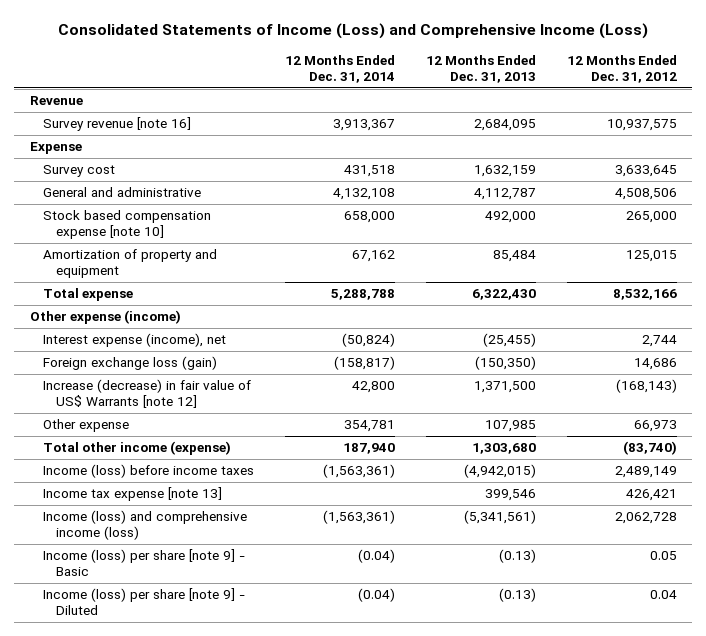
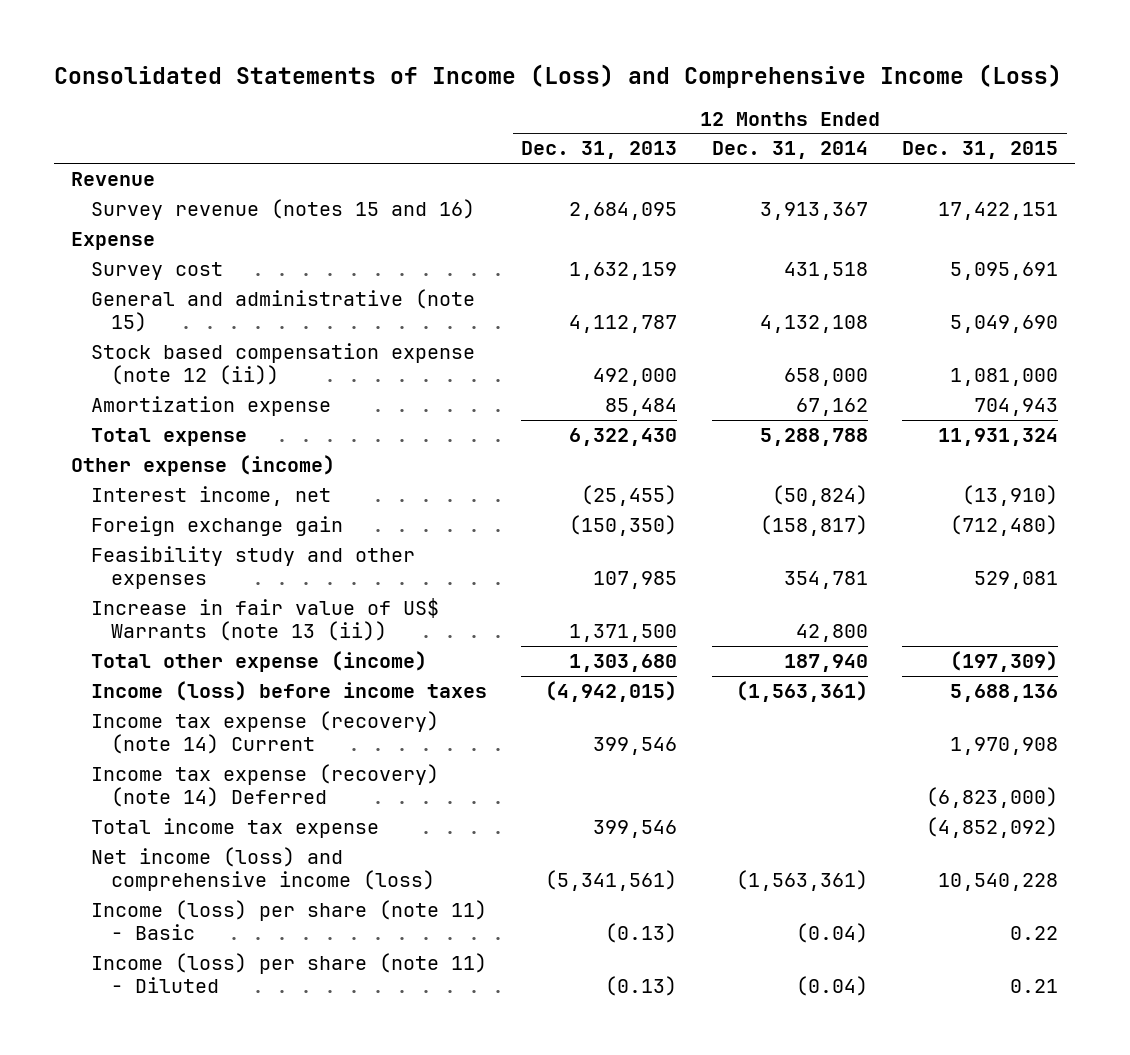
- | 12 Months Ended Dec. 31, 2014 | 12 Months Ended Dec. 31, 2013 | 12 Months Ended Dec. 31, 2012
+ | 12 Months Ended Dec. 31, 2013 | 12 Months Ended Dec. 31, 2014 | 12 Months Ended Dec. 31, 2015
- Survey revenue [note 16] | 3,913,367 | 2,684,095 | 10,937,575
+ Survey revenue (notes 15 and 16) | 2,684,095 | 3,913,367 | 17,422,151
- General and administrative | 4,132,108 | 4,112,787 | 4,508,506
- Stock based compensation expense [note 10] | 658,000 | 492,000 | 265,000
- Amortization of property and equipment | 67,162 | 85,484 | 125,015
+ General and administrative (note 15) | 4,112,787 | 4,132,108 | 5,049,690
+ Stock based compensation expense (note 12 (ii)) | 492,000 | 658,000 | 1,081,000
+ Amortization expense | 85,484 | 67,162 | 704,943
- Interest expense (income), net | (50,824) | (25,455) | 2,744
- Foreign exchange loss (gain) | (158,817) | (150,350) | 14,686
- Increase (decrease) in fair value of US$ Warrants [note 12] | 42,800 | 1,371,500 | (168,143)
- Other expense | 354,781 | 107,985 | 66,973
- Total other income (expense) | 187,940 | 1,303,680 | (83,740)
+ Interest income, net | (25,455) | (50,824) | (13,910)
+ Foreign exchange gain | (150,350) | (158,817) | (712,480)
+ Feasibility study and other expenses | 107,985 | 354,781 | 529,081
+ Increase in fair value of US$ Warrants (note 13 (ii)) | 1,371,500 | 42,800 |
+ Total other expense (income) | 1,303,680 | 187,940 | (197,309)
- Income tax expense [note 13] | | 399,546 | 426,421
- Income (loss) and comprehensive income (loss) | (1,563,361) | (5,341,561) | 2,062,728
- Income (loss) per share [note 9] - Basic | (0.04) | (0.13) | 0.05
- Income (loss) per share [note 9] - Diluted | (0.04) | (0.13) | 0.04
+ Income tax expense (recovery) (note 14) Current | 399,546 | | 1,970,908
+ Income tax expense (recovery) (note 14) Deferred | | | (6,823,000)
+ Total income tax expense | 399,546 | | (4,852,092)
+ Net income (loss) and comprehensive income (loss) | (5,341,561) | (1,563,361) | 10,540,228
+ Income (loss) per share (note 11) - Basic | (0.13) | (0.04) | 0.22
+ Income (loss) per share (note 11) - Diluted | (0.13) | (0.04) | 0.21

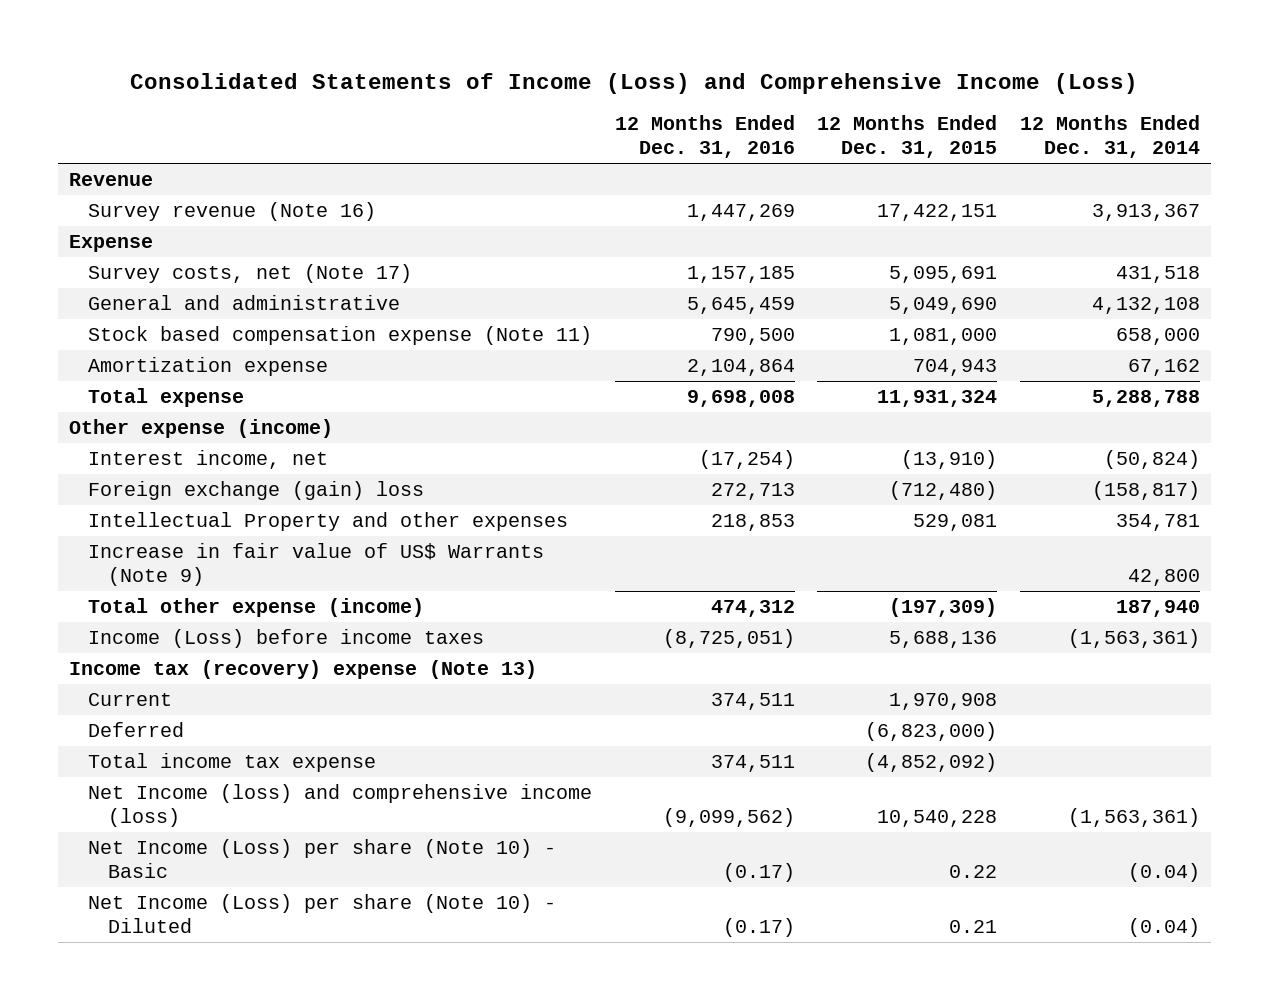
- | 12 Months Ended Dec. 31, 2013 | 12 Months Ended Dec. 31, 2014 | 12 Months Ended Dec. 31, 2015
+ | 12 Months Ended Dec. 31, 2016 | 12 Months Ended Dec. 31, 2015 | 12 Months Ended Dec. 31, 2014
- Survey revenue (notes 15 and 16) | 2,684,095 | 3,913,367 | 17,422,151
+ Survey revenue (Note 16) | 1,447,269 | 17,422,151 | 3,913,367
- Survey cost | 1,632,159 | 431,518 | 5,095,691
- General and administrative (note 15) | 4,112,787 | 4,132,108 | 5,049,690
- Stock based compensation expense (note 12 (ii)) | 492,000 | 658,000 | 1,081,000
+ Survey costs, net (Note 17) | 1,157,185 | 5,095,691 | 431,518
+ General and administrative | 5,645,459 | 5,049,690 | 4,132,108
+ Stock based compensation expense (Note 11) | 790,500 | 1,081,000 | 658,000
- Foreign exchange gain | (150,350) | (158,817) | (712,480)
- Feasibility study and other expenses | 107,985 | 354,781 | 529,081
- Increase in fair value of US$ Warrants (note 13 (ii)) | 1,371,500 | 42,800 |
+ Foreign exchange (gain) loss | 272,713 | (712,480) | (158,817)
+ Intellectual Property and other expenses | 218,853 | 529,081 | 354,781
+ Increase in fair value of US$ Warrants (Note 9) | | | 42,800
- Income (loss) before income taxes | (4,942,015) | (1,563,361) | 5,688,136
- Income tax expense (recovery) (note 14) Current | 399,546 | | 1,970,908
- Income tax expense (recovery) (note 14) Deferred | | | (6,823,000)
+ Income (Loss) before income taxes | (8,725,051) | 5,688,136 | (1,563,361)
+ Income tax (recovery) expense (Note 13)
+ Current | 374,511 | 1,970,908 |
+ Deferred | | (6,823,000) |
- Net income (loss) and comprehensive income (loss) | (5,341,561) | (1,563,361) | 10,540,228
- Income (loss) per share (note 11) - Basic | (0.13) | (0.04) | 0.22
- Income (loss) per share (note 11) - Diluted | (0.13) | (0.04) | 0.21
+ Net Income (loss) and comprehensive income (loss) | (9,099,562) | 10,540,228 | (1,563,361)
+ Net Income (Loss) per share (Note 10) - Basic | (0.17) | 0.22 | (0.04)
+ Net Income (Loss) per share (Note 10) - Diluted | (0.17) | 0.21 | (0.04)

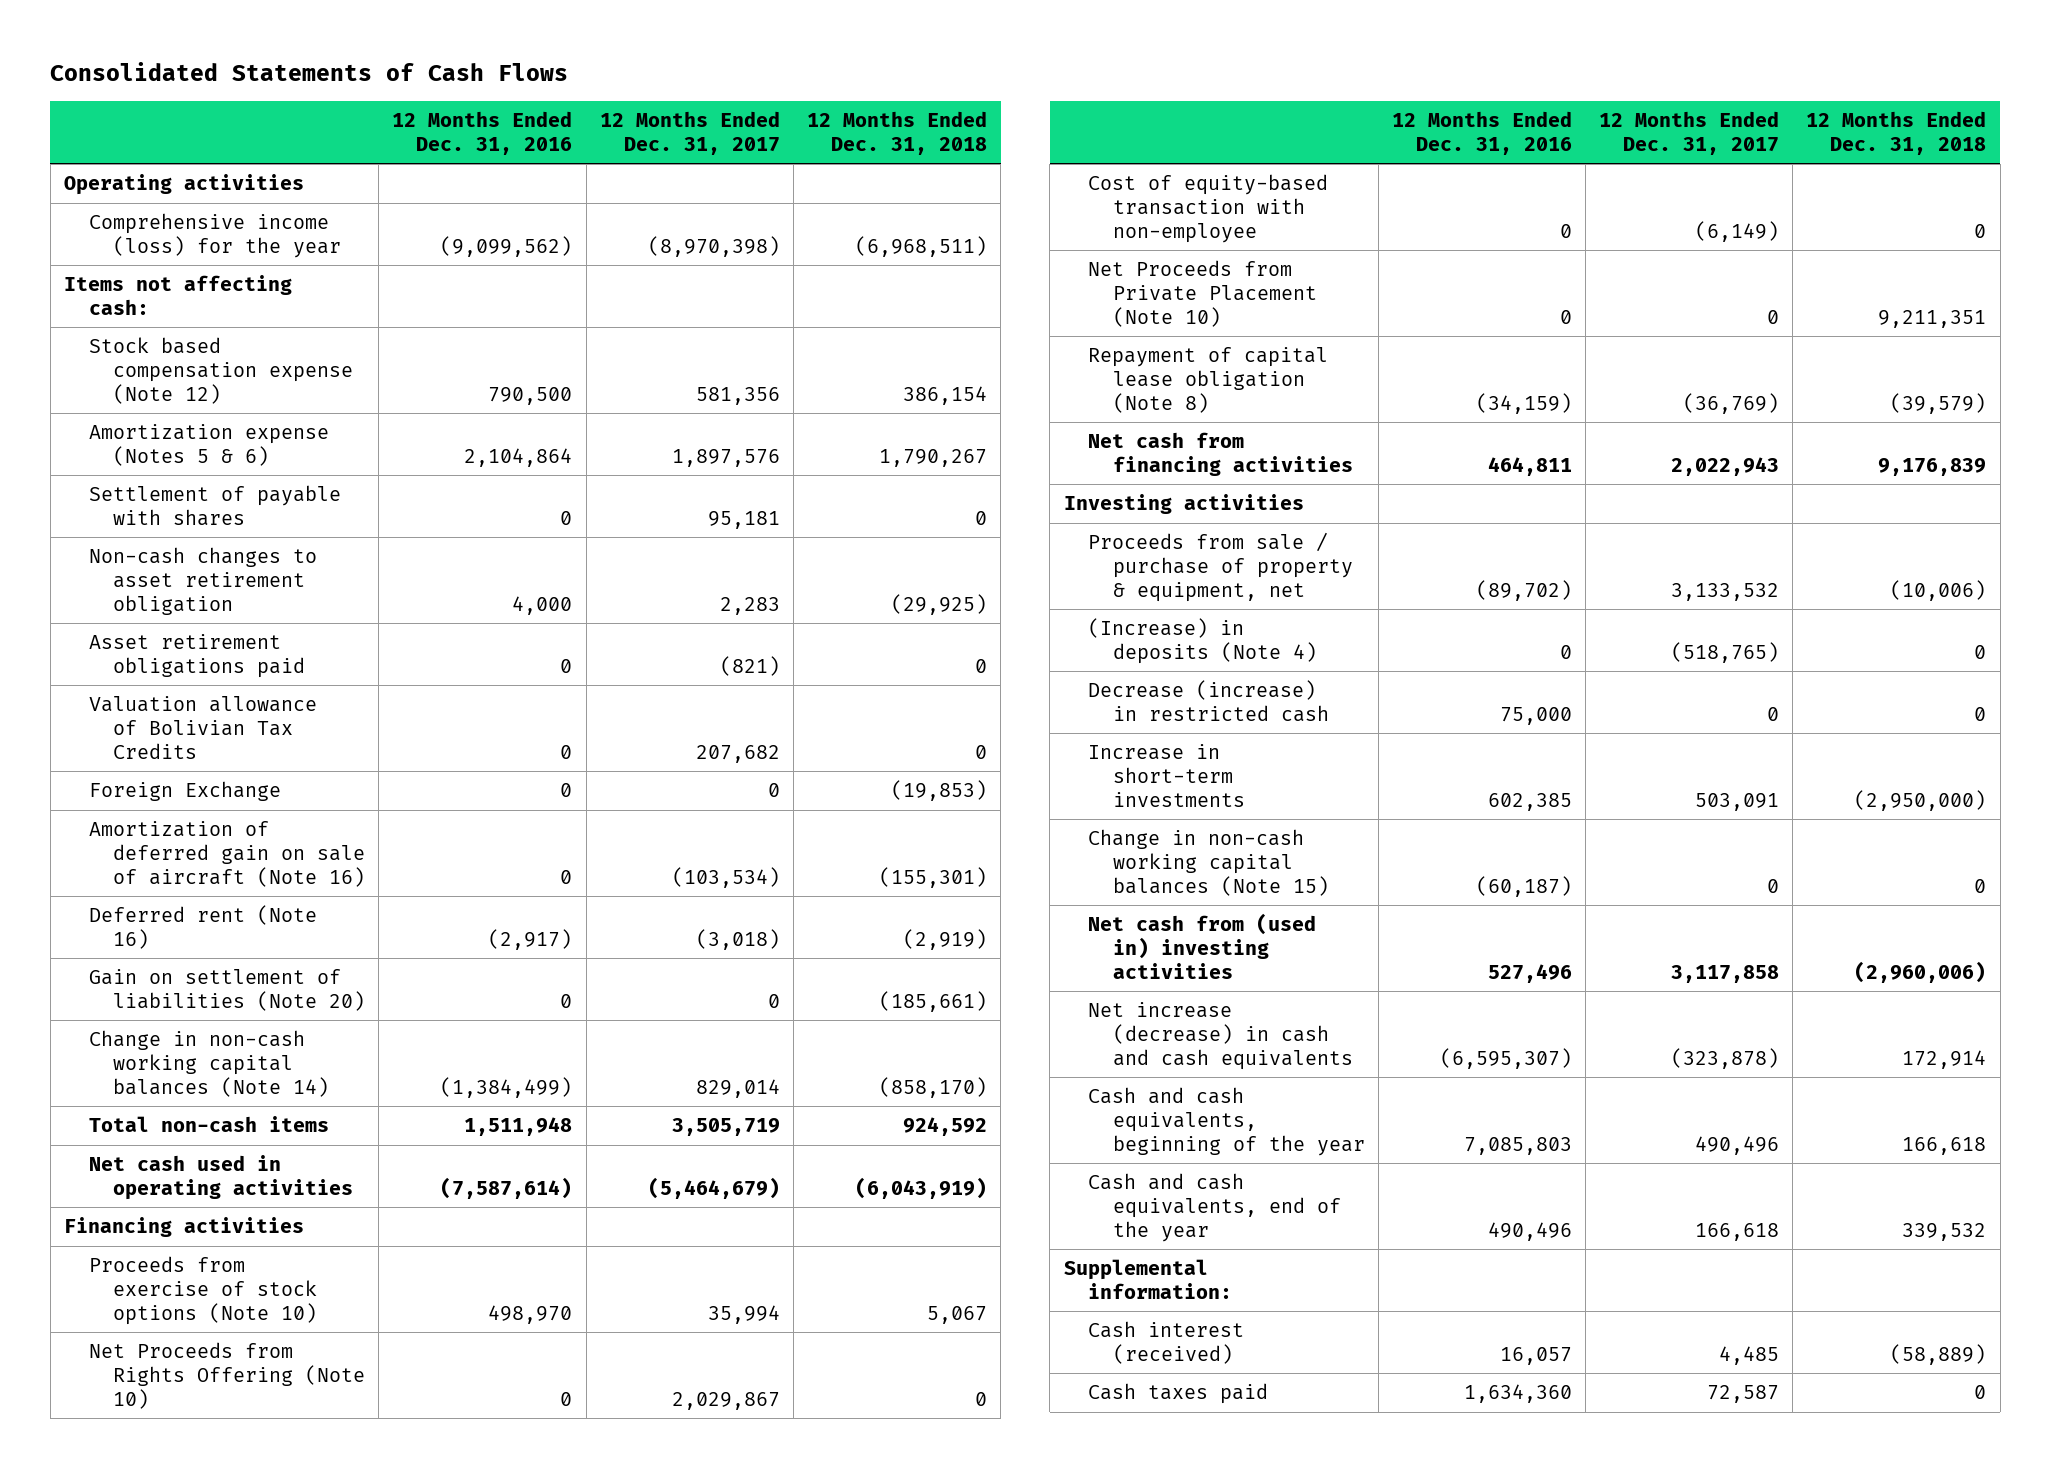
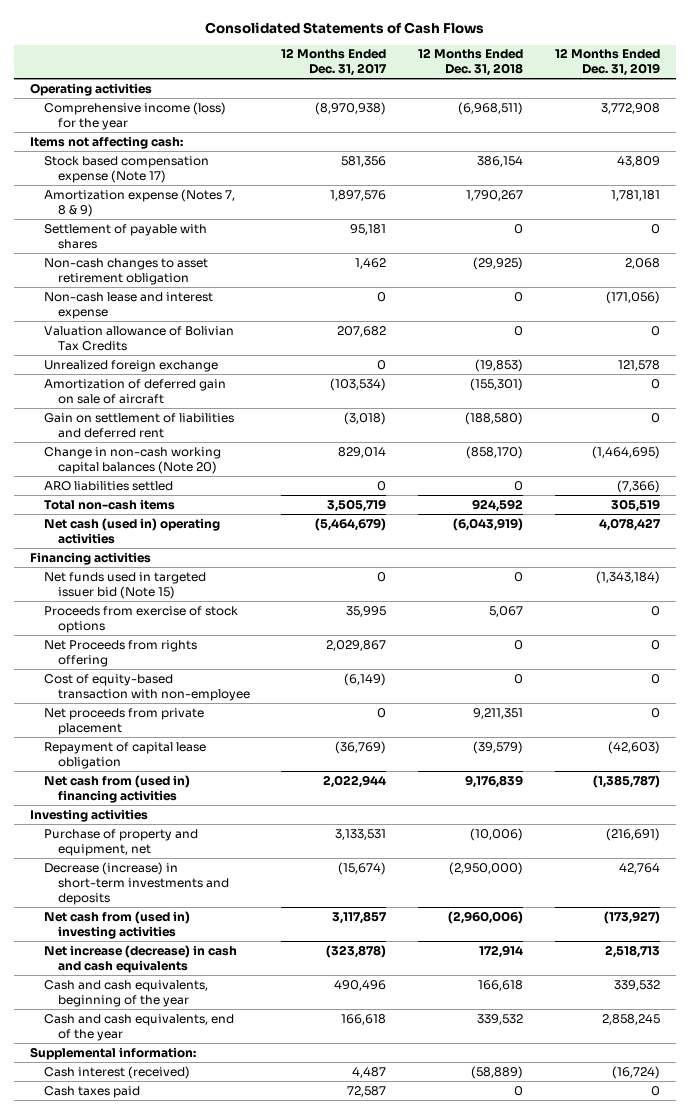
- | 12 Months Ended Dec. 31, 2016 | 12 Months Ended Dec. 31, 2017 | 12 Months Ended Dec. 31, 2018
+ | 12 Months Ended Dec. 31, 2017 | 12 Months Ended Dec. 31, 2018 | 12 Months Ended Dec. 31, 2019
- Comprehensive income (loss) for the year | (9,099,562) | (8,970,398) | (6,968,511)
+ Comprehensive income (loss) for the year | (8,970,938) | (6,968,511) | 3,772,908
- Stock based compensation expense (Note 12) | 790,500 | 581,356 | 386,154
- Amortization expense (Notes 5 & 6) | 2,104,864 | 1,897,576 | 1,790,267
+ Stock based compensation expense (Note 17) | 581,356 | 386,154 | 43,809
+ Amortization expense (Notes 7, 8 & 9) | 1,897,576 | 1,790,267 | 1,781,181
- Non-cash changes to asset retirement obligation | 4,000 | 2,283 | (29,925)
- Asset retirement obligations paid | 0 | (821) | 0
+ Non-cash changes to asset retirement obligation | 1,462 | (29,925) | 2,068
+ Non-cash lease and interest expense | 0 | 0 | (171,056)
- Foreign Exchange | 0 | 0 | (19,853)
- Amortization of deferred gain on sale of aircraft (Note 16) | 0 | (103,534) | (155,301)
- Deferred rent (Note 16) | (2,917) | (3,018) | (2,919)
- Gain on settlement of liabilities (Note 20) | 0 | 0 | (185,661)
- Change in non-cash working capital balances (Note 14) | (1,384,499) | 829,014 | (858,170)
+ Unrealized foreign exchange | 0 | (19,853) | 121,578
+ Amortization of deferred gain on sale of aircraft | (103,534) | (155,301) | 0
+ Gain on settlement of liabilities and deferred rent | (3,018) | (188,580) | 0
+ Change in non-cash working capital balances (Note 20) | 829,014 | (858,170) | (1,464,695)
+ ARO liabilities settled | 0 | 0 | (7,366)
- Net cash used in operating activities | (7,587,614) | (5,464,679) | (6,043,919)
+ Net cash (used in) operating activities | (5,464,679) | (6,043,919) | 4,078,427
- Proceeds from exercise of stock options (Note 10) | 498,970 | 35,994 | 5,067
- Net Proceeds from Rights Offering (Note 10) | 0 | 2,029,867 | 0
+ Net funds used in targeted issuer bid (Note 15) | 0 | 0 | (1,343,184)
+ Proceeds from exercise of stock options | 35,995 | 5,067 | 0
+ Net Proceeds from rights offering | 2,029,867 | 0 | 0
- Net Proceeds from Private Placement (Note 10) | 0 | 0 | 9,211,351
- Repayment of capital lease obligation (Note 8) | (34,159) | (36,769) | (39,579)
- Net cash from financing activities | 464,811 | 2,022,943 | 9,176,839
+ Net proceeds from private placement | 0 | 9,211,351 | 0
+ Repayment of capital lease obligation | (36,769) | (39,579) | (42,603)
+ Net cash from (used in) financing activities | 2,022,944 | 9,176,839 | (1,385,787)
- Proceeds from sale / purchase of property & equipment, net | (89,702) | 3,133,532 | (10,006)
- (Increase) in deposits (Note 4) | 0 | (518,765) | 0
- Decrease (increase) in restricted cash | 75,000 | 0 | 0
- Increase in short-term investments | 602,385 | 503,091 | (2,950,000)
- Change in non-cash working capital balances (Note 15) | (60,187) | 0 | 0
- Net cash from (used in) investing activities | 527,496 | 3,117,858 | (2,960,006)
+ Purchase of property and equipment, net | 3,133,531 | (10,006) | (216,691)
+ Decrease (increase) in short-term investments and deposits | (15,674) | (2,950,000) | 42,764
+ Net cash from (used in) investing activities | 3,117,857 | (2,960,006) | (173,927)
- Cash interest (received) | 16,057 | 4,485 | (58,889)
+ Cash interest (received) | 4,487 | (58,889) | (16,724)

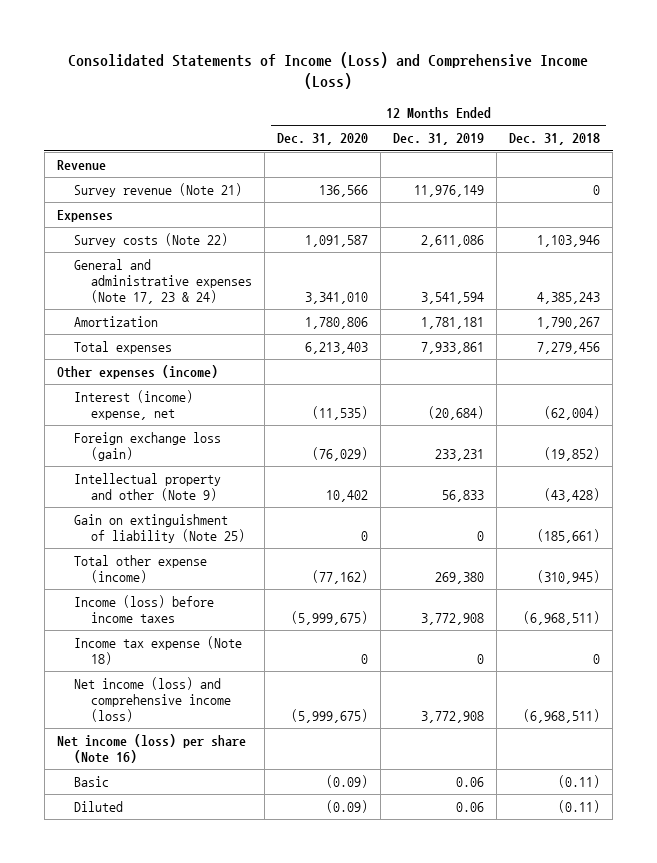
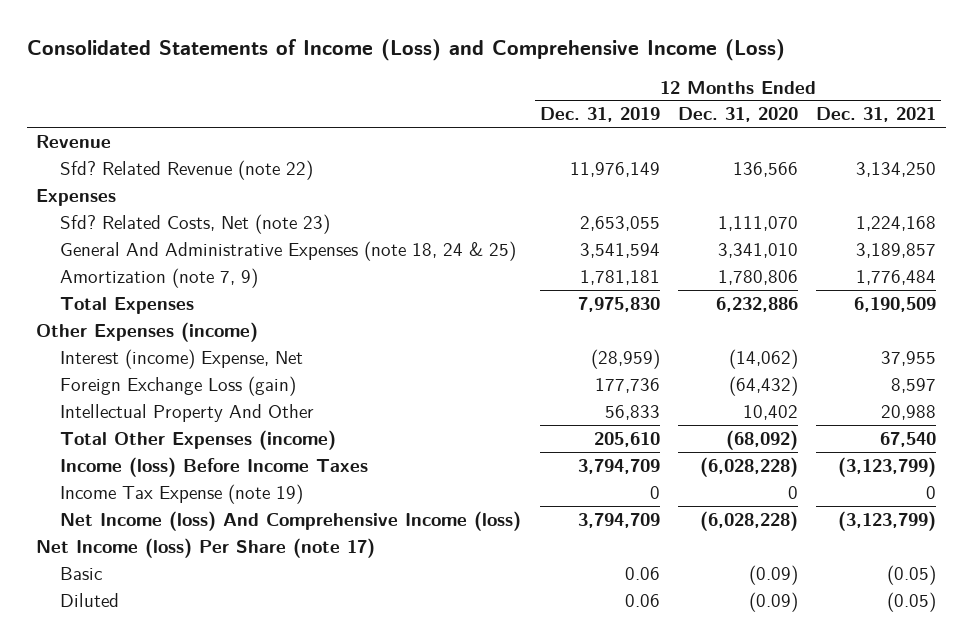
- | 12 Months Ended Dec. 31, 2020 | 12 Months Ended Dec. 31, 2019 | 12 Months Ended Dec. 31, 2018
+ | 12 Months Ended Dec. 31, 2019 | 12 Months Ended Dec. 31, 2020 | 12 Months Ended Dec. 31, 2021
- Survey revenue (Note 21) | 136,566 | 11,976,149 | 0
+ Sfd? Related Revenue (note 22) | 11,976,149 | 136,566 | 3,134,250
- Survey costs (Note 22) | 1,091,587 | 2,611,086 | 1,103,946
- General and administrative expenses (Note 17, 23 & 24) | 3,341,010 | 3,541,594 | 4,385,243
- Amortization | 1,780,806 | 1,781,181 | 1,790,267
- Total expenses | 6,213,403 | 7,933,861 | 7,279,456
- Other expenses (income)
- Interest (income) expense, net | (11,535) | (20,684) | (62,004)
- Foreign exchange loss (gain) | (76,029) | 233,231 | (19,852)
- Intellectual property and other (Note 9) | 10,402 | 56,833 | (43,428)
- Gain on extinguishment of liability (Note 25) | 0 | 0 | (185,661)
- Total other expense (income) | (77,162) | 269,380 | (310,945)
- Income (loss) before income taxes | (5,999,675) | 3,772,908 | (6,968,511)
- Income tax expense (Note 18) | 0 | 0 | 0
- Net income (loss) and comprehensive income (loss) | (5,999,675) | 3,772,908 | (6,968,511)
- Net income (loss) per share (Note 16)
+ Sfd? Related Costs, Net (note 23) | 2,653,055 | 1,111,070 | 1,224,168
+ General And Administrative Expenses (note 18, 24 & 25) | 3,541,594 | 3,341,010 | 3,189,857
+ Amortization (note 7, 9) | 1,781,181 | 1,780,806 | 1,776,484
+ Total Expenses | 7,975,830 | 6,232,886 | 6,190,509
+ Other Expenses (income)
+ Interest (income) Expense, Net | (28,959) | (14,062) | 37,955
+ Foreign Exchange Loss (gain) | 177,736 | (64,432) | 8,597
+ Intellectual Property And Other | 56,833 | 10,402 | 20,988
+ Total Other Expenses (income) | 205,610 | (68,092) | 67,540
+ Income (loss) Before Income Taxes | 3,794,709 | (6,028,228) | (3,123,799)
+ Income Tax Expense (note 19) | 0 | 0 | 0
+ Net Income (loss) And Comprehensive Income (loss) | 3,794,709 | (6,028,228) | (3,123,799)
+ Net Income (loss) Per Share (note 17)

